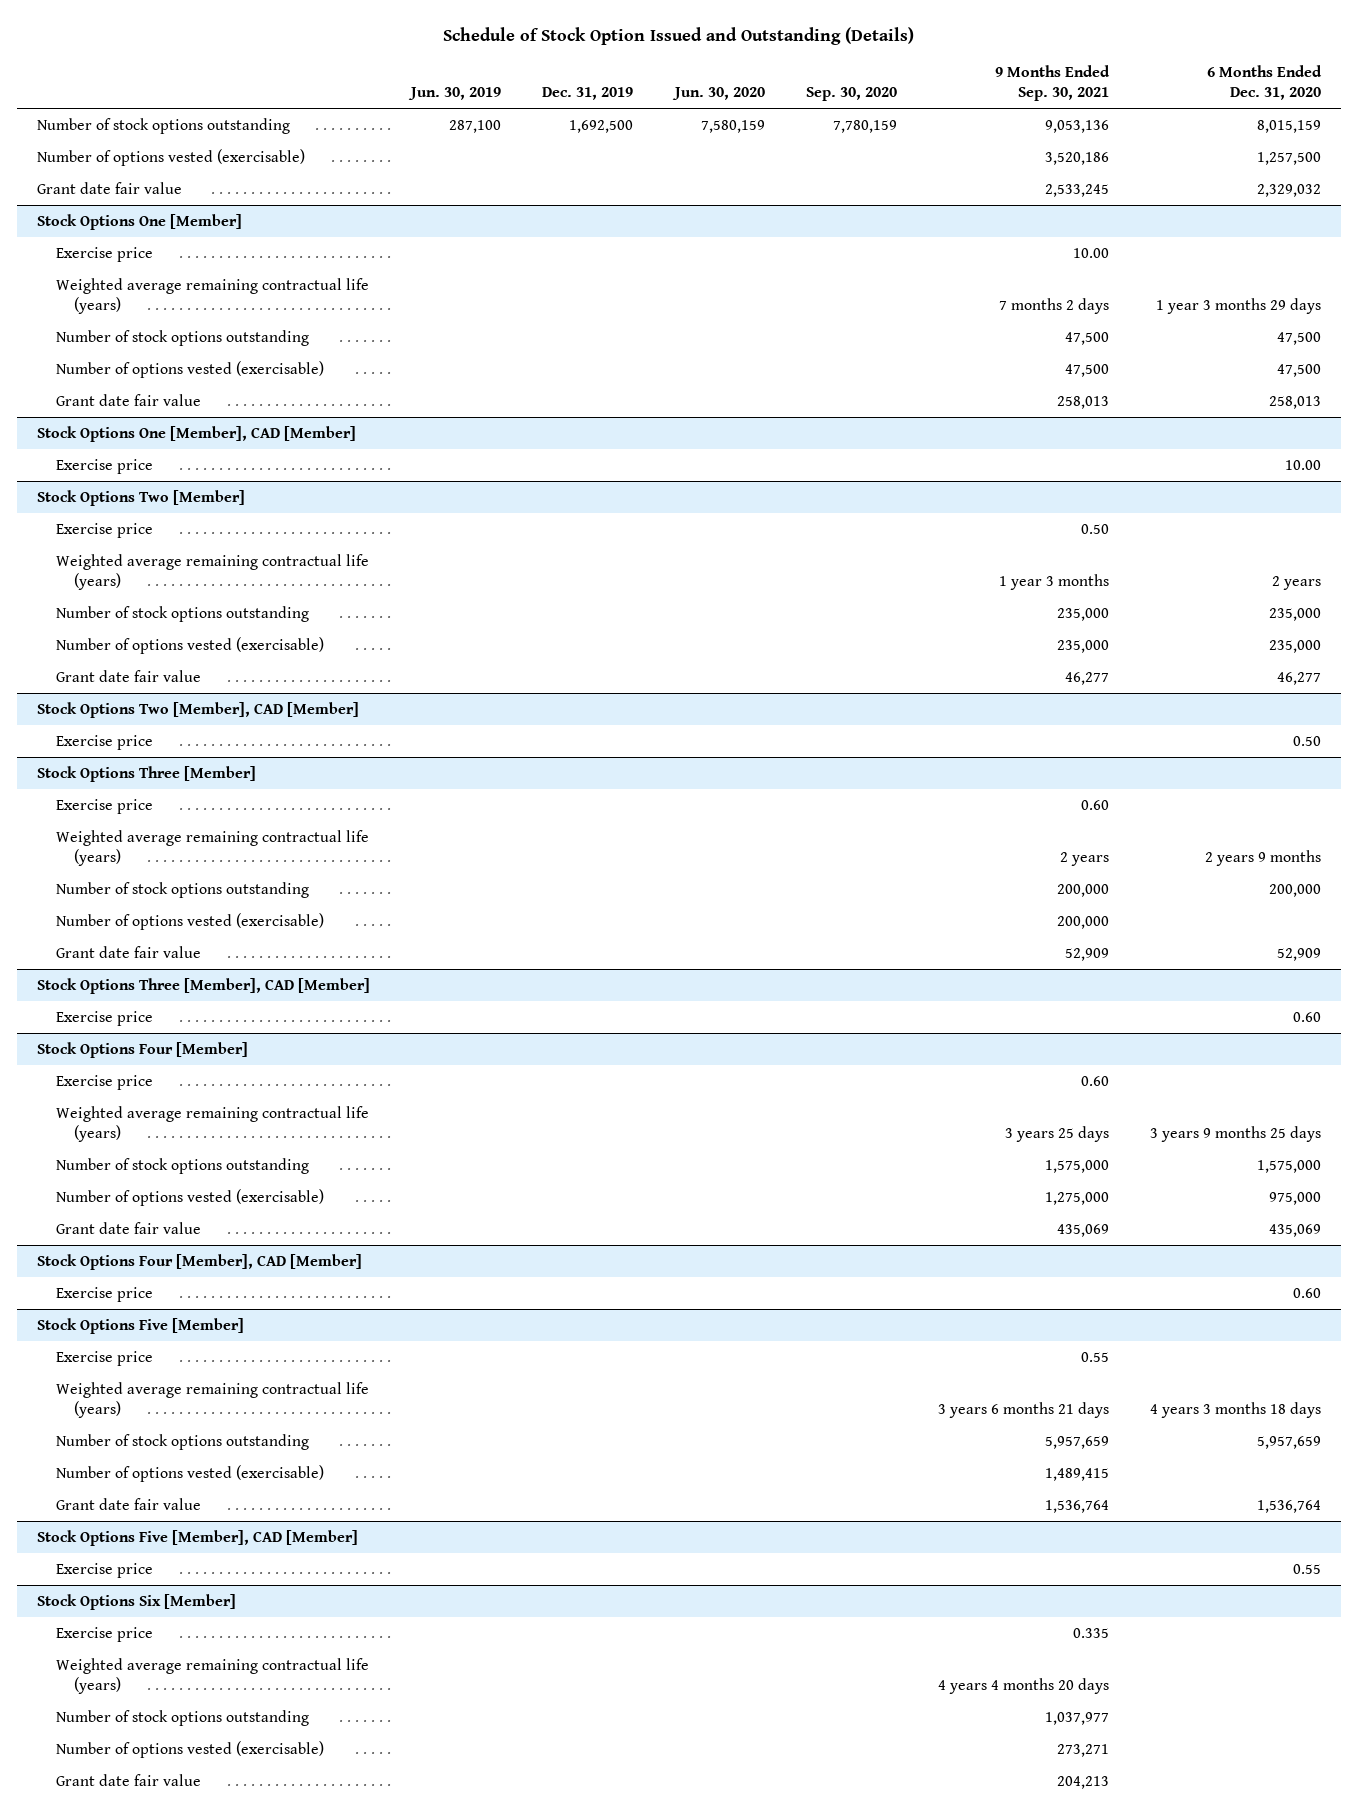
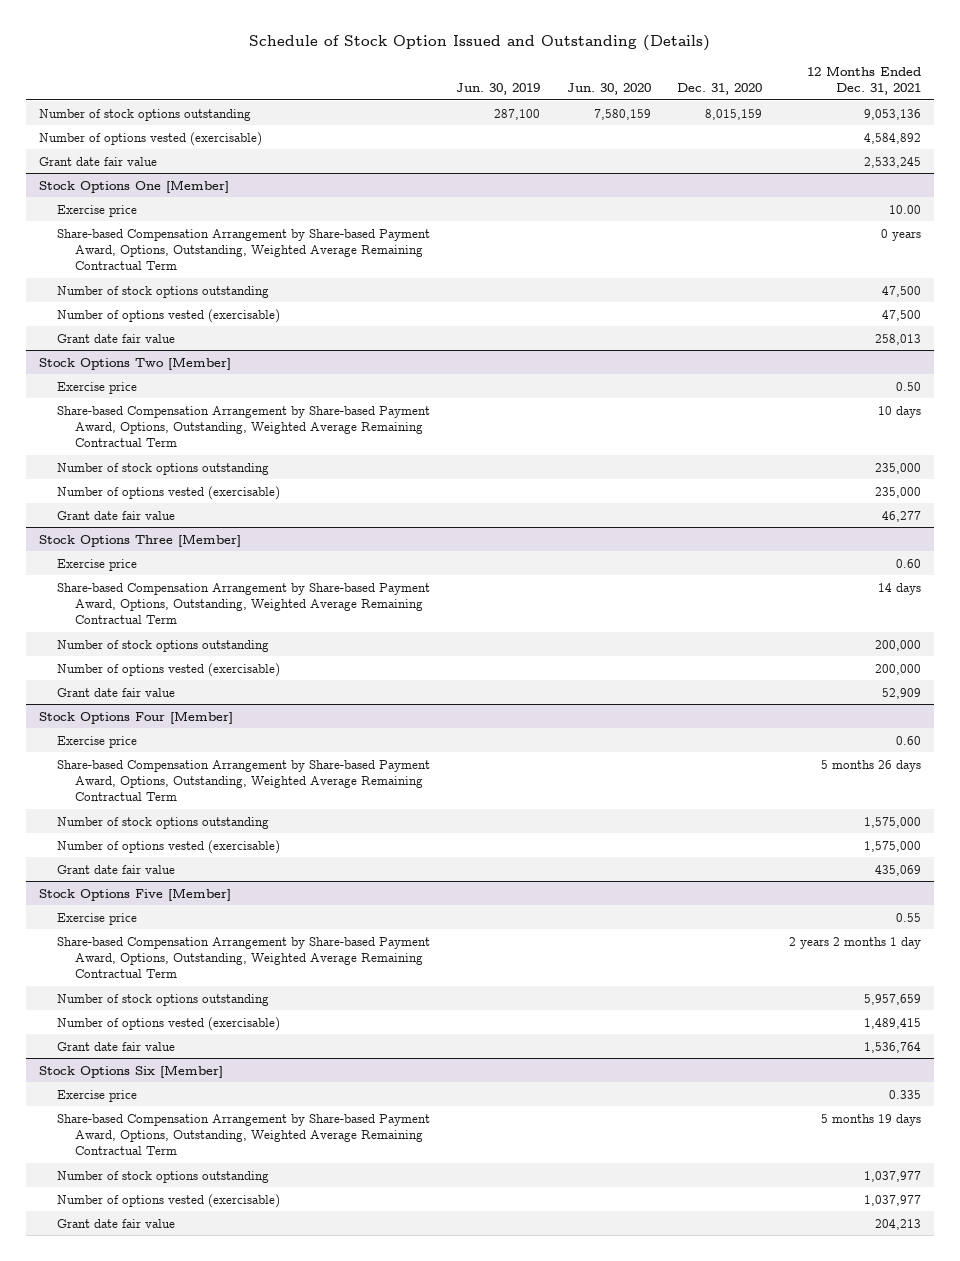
- | Jun. 30, 2019 | Dec. 31, 2019 | Jun. 30, 2020 | Sep. 30, 2020 | 9 Months Ended Sep. 30, 2021 | 6 Months Ended Dec. 31, 2020
+ | Jun. 30, 2019 | Jun. 30, 2020 | Dec. 31, 2020 | 12 Months Ended Dec. 31, 2021
@ Stock Options One [Member]
- Weighted average remaining contractual life (years) | | | | | 7 months 2 days | 1 year 3 months 29 days
+ Share-based Compensation Arrangement by Share-based Payment Award, Options, Outstanding, Weighted Average Remaining Contractual Term | | | | 0 years
- Stock Options One [Member], CAD [Member]
- Exercise price | | | | | | 10.00
@ Stock Options Two [Member]
- Weighted average remaining contractual life (years) | | | | | 1 year 3 months | 2 years
+ Share-based Compensation Arrangement by Share-based Payment Award, Options, Outstanding, Weighted Average Remaining Contractual Term | | | | 10 days
- Stock Options Two [Member], CAD [Member]
- Exercise price | | | | | | 0.50
@ Stock Options Three [Member]
- Weighted average remaining contractual life (years) | | | | | 2 years | 2 years 9 months
+ Share-based Compensation Arrangement by Share-based Payment Award, Options, Outstanding, Weighted Average Remaining Contractual Term | | | | 14 days
- Stock Options Three [Member], CAD [Member]
- Exercise price | | | | | | 0.60
@ Stock Options Four [Member]
- Weighted average remaining contractual life (years) | | | | | 3 years 25 days | 3 years 9 months 25 days
+ Share-based Compensation Arrangement by Share-based Payment Award, Options, Outstanding, Weighted Average Remaining Contractual Term | | | | 5 months 26 days
- Stock Options Four [Member], CAD [Member]
- Exercise price | | | | | | 0.60
@ Stock Options Five [Member]
- Weighted average remaining contractual life (years) | | | | | 3 years 6 months 21 days | 4 years 3 months 18 days
+ Share-based Compensation Arrangement by Share-based Payment Award, Options, Outstanding, Weighted Average Remaining Contractual Term | | | | 2 years 2 months 1 day
- Stock Options Five [Member], CAD [Member]
- Exercise price | | | | | | 0.55
@ Stock Options Six [Member]
- Weighted average remaining contractual life (years) | | | | | 4 years 4 months 20 days |
+ Share-based Compensation Arrangement by Share-based Payment Award, Options, Outstanding, Weighted Average Remaining Contractual Term | | | | 5 months 19 days

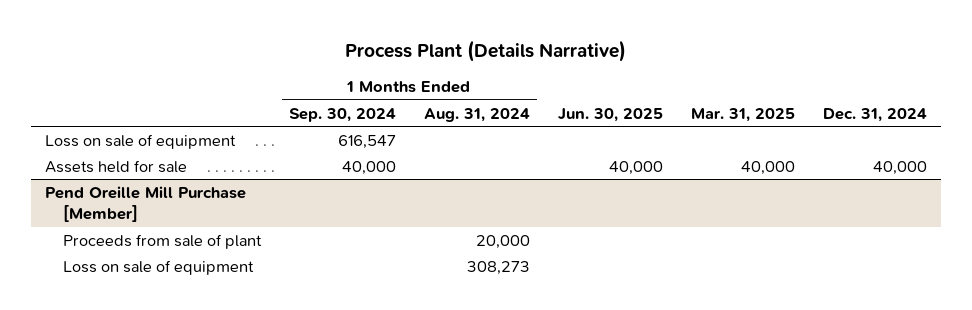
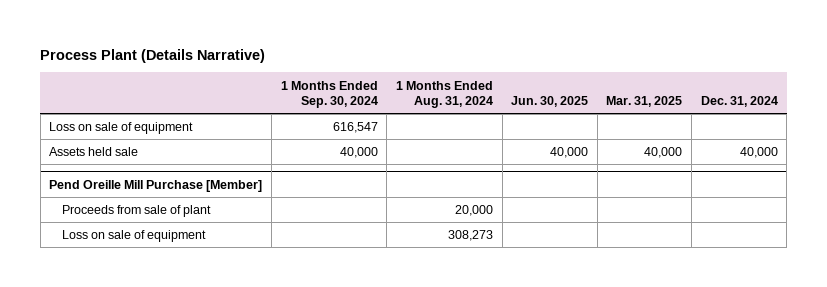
- Assets held for sale | 40,000 | | 40,000 | 40,000 | 40,000
+ Assets held sale | 40,000 | | 40,000 | 40,000 | 40,000

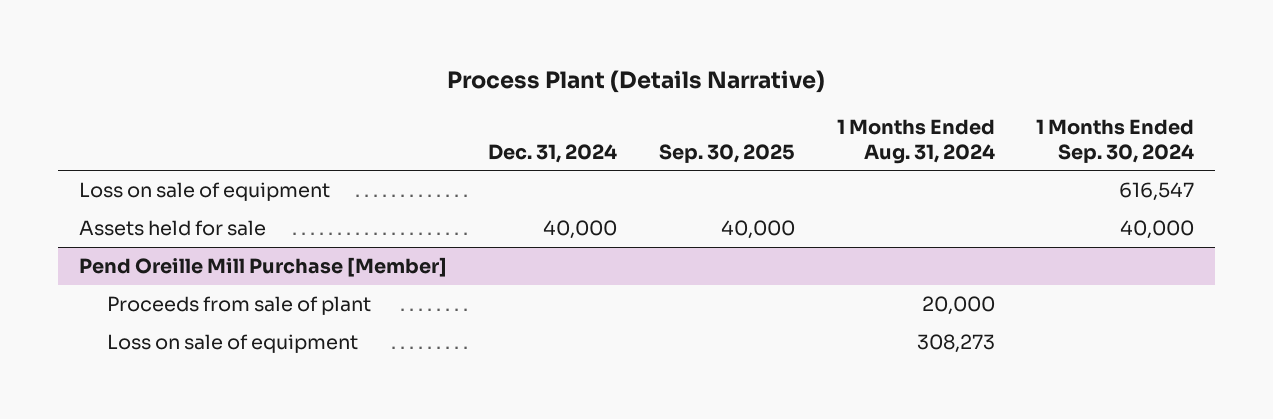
- | 1 Months Ended Sep. 30, 2024 | 1 Months Ended Aug. 31, 2024 | Jun. 30, 2025 | Mar. 31, 2025 | Dec. 31, 2024
+ | Dec. 31, 2024 | Sep. 30, 2025 | 1 Months Ended Aug. 31, 2024 | 1 Months Ended Sep. 30, 2024
- Assets held sale | 40,000 | | 40,000 | 40,000 | 40,000
+ Assets held for sale | 40,000 | 40,000 | | 40,000

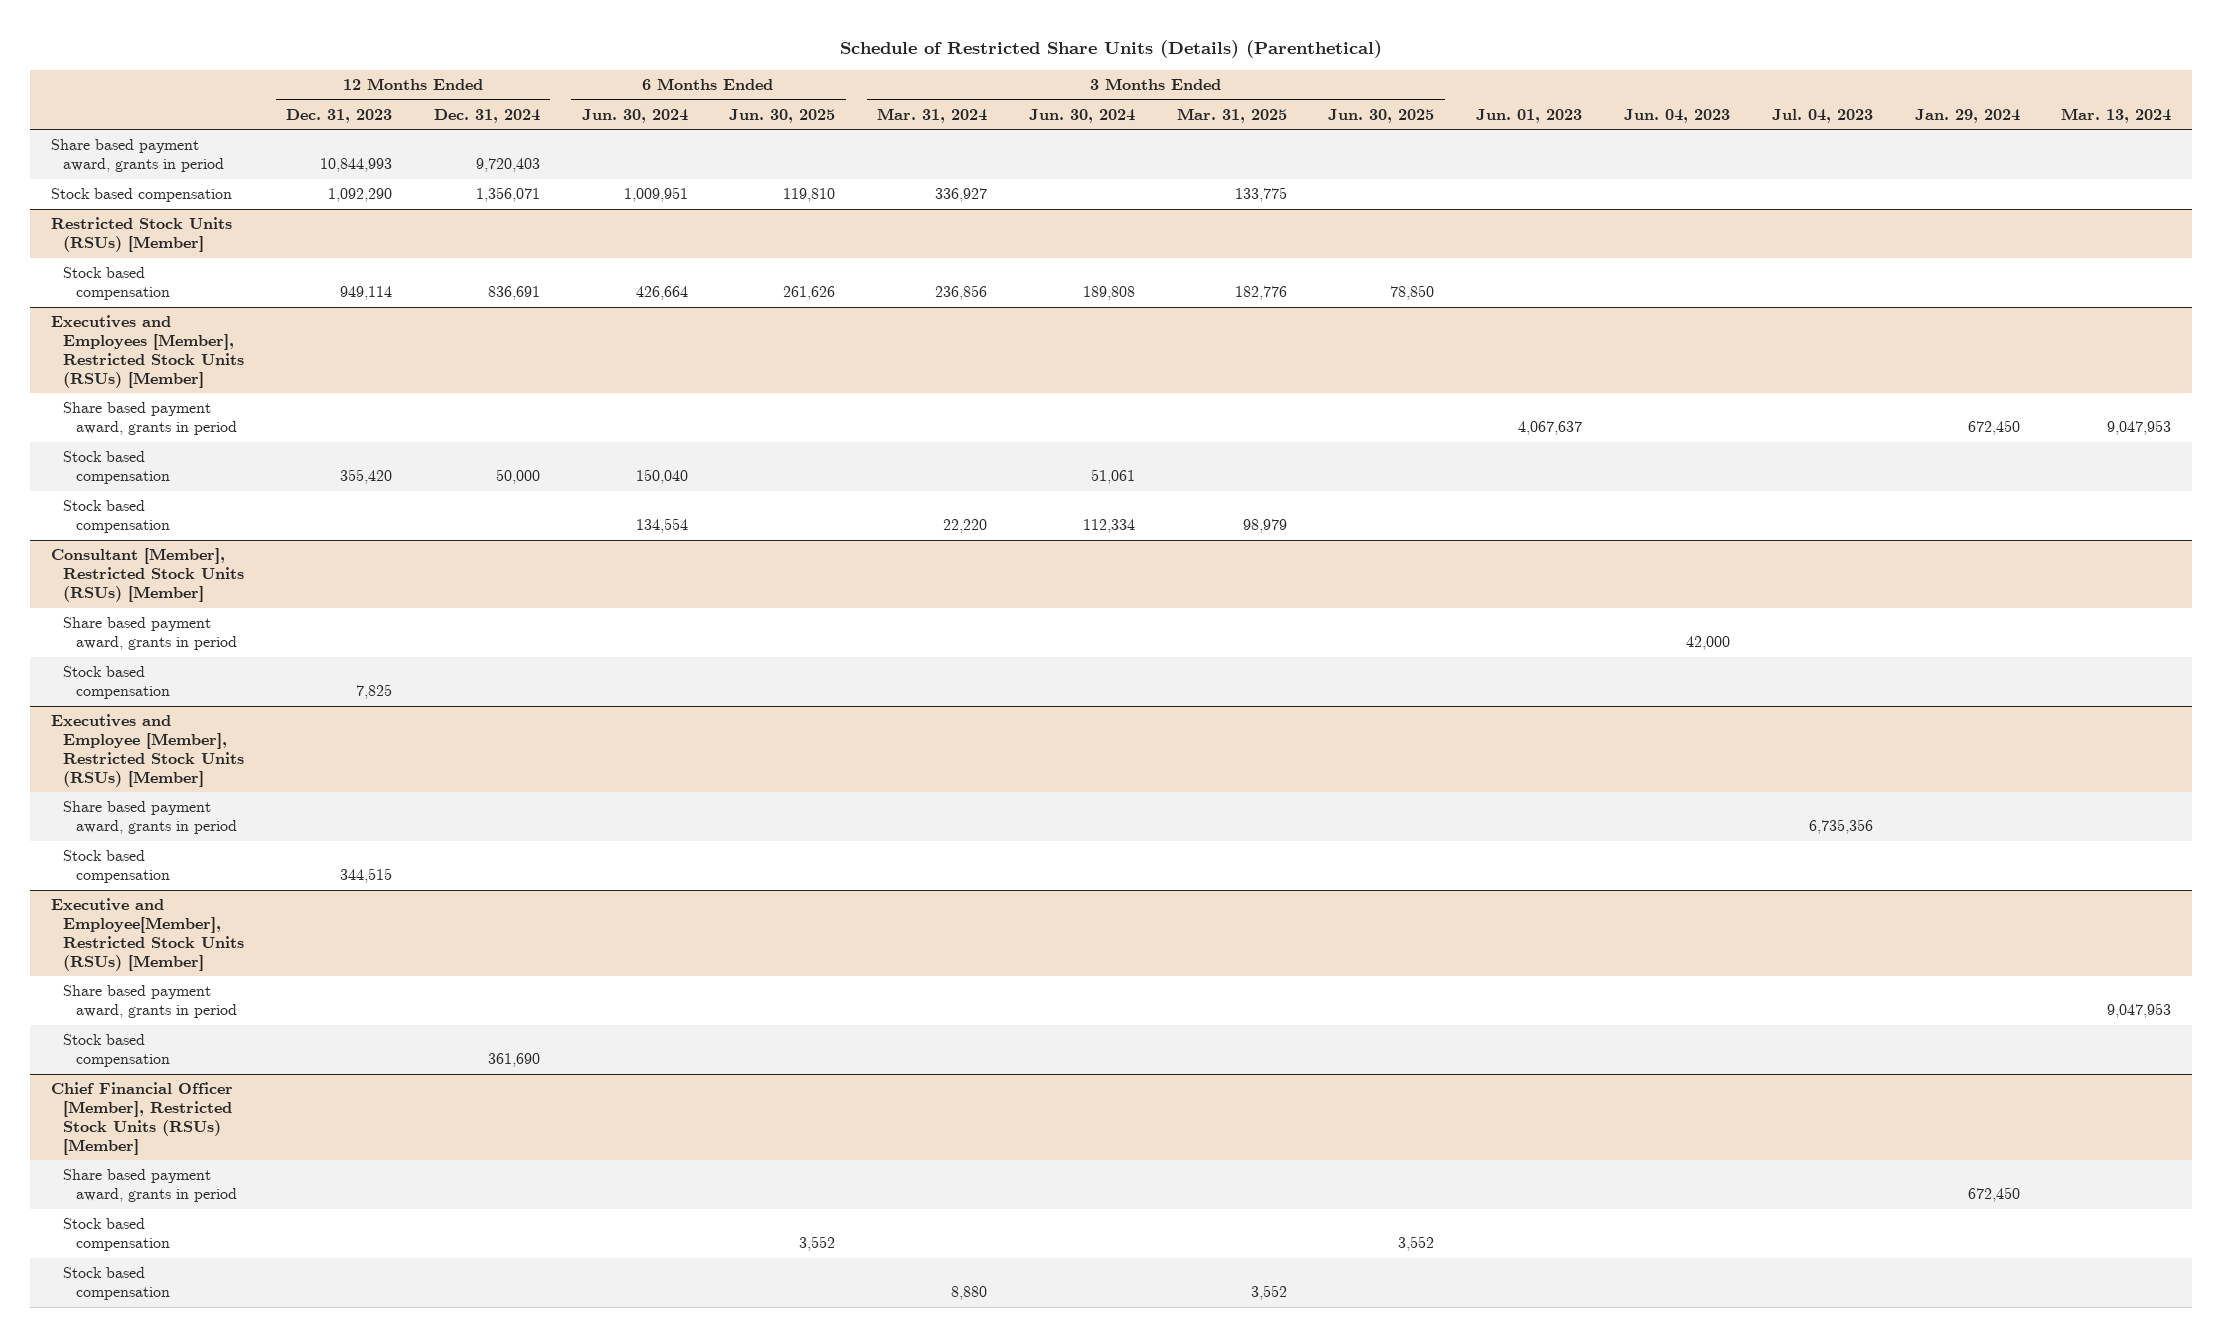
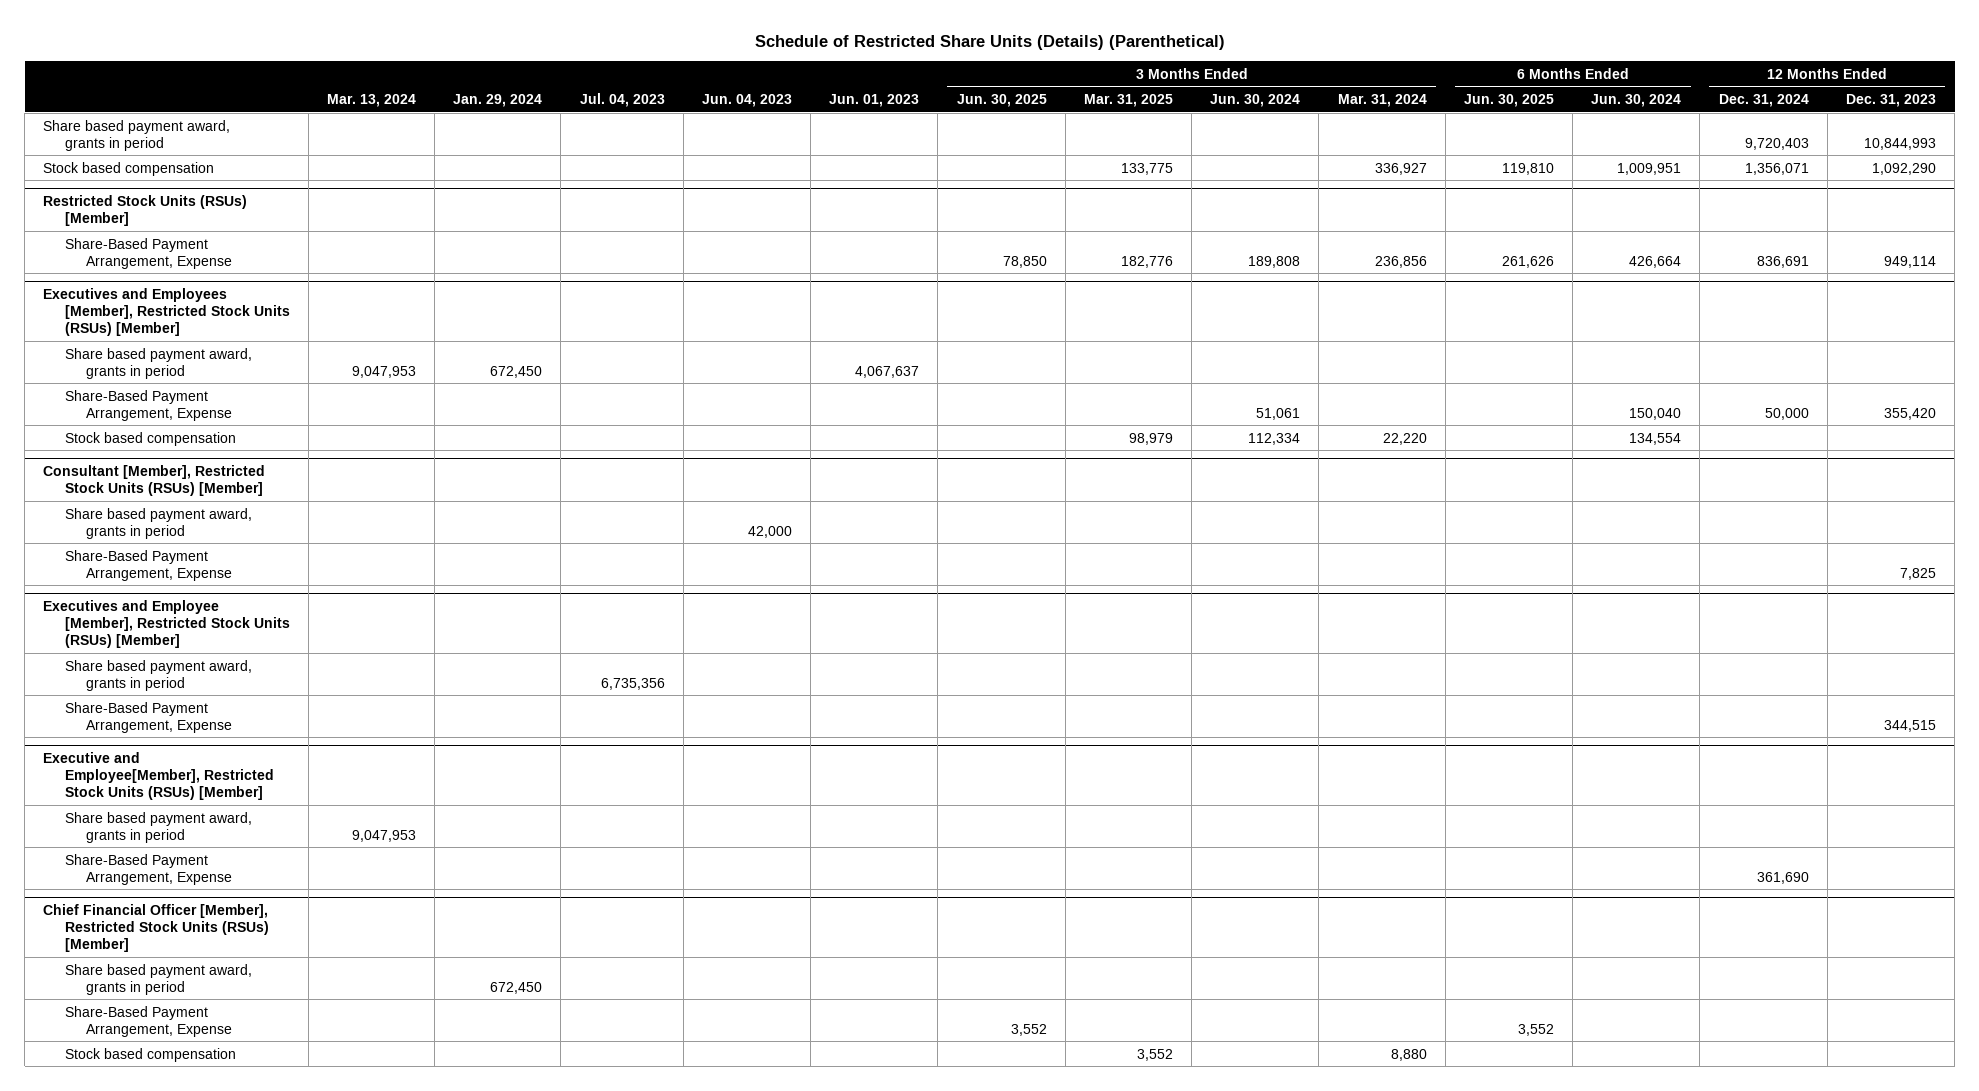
- | 12 Months Ended Dec. 31, 2023 | 12 Months Ended Dec. 31, 2024 | 6 Months Ended Jun. 30, 2024 | 6 Months Ended Jun. 30, 2025 | 3 Months Ended Mar. 31, 2024 | 3 Months Ended Jun. 30, 2024 | 3 Months Ended Mar. 31, 2025 | 3 Months Ended Jun. 30, 2025 | Jun. 01, 2023 | Jun. 04, 2023 | Jul. 04, 2023 | Jan. 29, 2024 | Mar. 13, 2024
+ | Mar. 13, 2024 | Jan. 29, 2024 | Jul. 04, 2023 | Jun. 04, 2023 | Jun. 01, 2023 | 3 Months Ended Jun. 30, 2025 | 3 Months Ended Mar. 31, 2025 | 3 Months Ended Jun. 30, 2024 | 3 Months Ended Mar. 31, 2024 | 6 Months Ended Jun. 30, 2025 | 6 Months Ended Jun. 30, 2024 | 12 Months Ended Dec. 31, 2024 | 12 Months Ended Dec. 31, 2023
@ Restricted Stock Units (RSUs) [Member]
- Stock based compensation | 949,114 | 836,691 | 426,664 | 261,626 | 236,856 | 189,808 | 182,776 | 78,850 | | | | |
+ Share-Based Payment Arrangement, Expense | | | | | | 78,850 | 182,776 | 189,808 | 236,856 | 261,626 | 426,664 | 836,691 | 949,114
@ Executives and Employees [Member], Restricted Stock Units (RSUs) [Member]
- Stock based compensation | 355,420 | 50,000 | 150,040 | | | 51,061 | | | | | | |
+ Share-Based Payment Arrangement, Expense | | | | | | | | 51,061 | | | 150,040 | 50,000 | 355,420
@ Consultant [Member], Restricted Stock Units (RSUs) [Member]
- Stock based compensation | 7,825 | | | | | | | | | | | |
+ Share-Based Payment Arrangement, Expense | | | | | | | | | | | | | 7,825
@ Executives and Employee [Member], Restricted Stock Units (RSUs) [Member]
- Stock based compensation | 344,515 | | | | | | | | | | | |
+ Share-Based Payment Arrangement, Expense | | | | | | | | | | | | | 344,515
@ Executive and Employee[Member], Restricted Stock Units (RSUs) [Member]
- Stock based compensation | | 361,690 | | | | | | | | | | |
+ Share-Based Payment Arrangement, Expense | | | | | | | | | | | | 361,690 |
@ Chief Financial Officer [Member], Restricted Stock Units (RSUs) [Member]
- Stock based compensation | | | | 3,552 | | | | 3,552 | | | | |
+ Share-Based Payment Arrangement, Expense | | | | | | 3,552 | | | | 3,552 | | |

